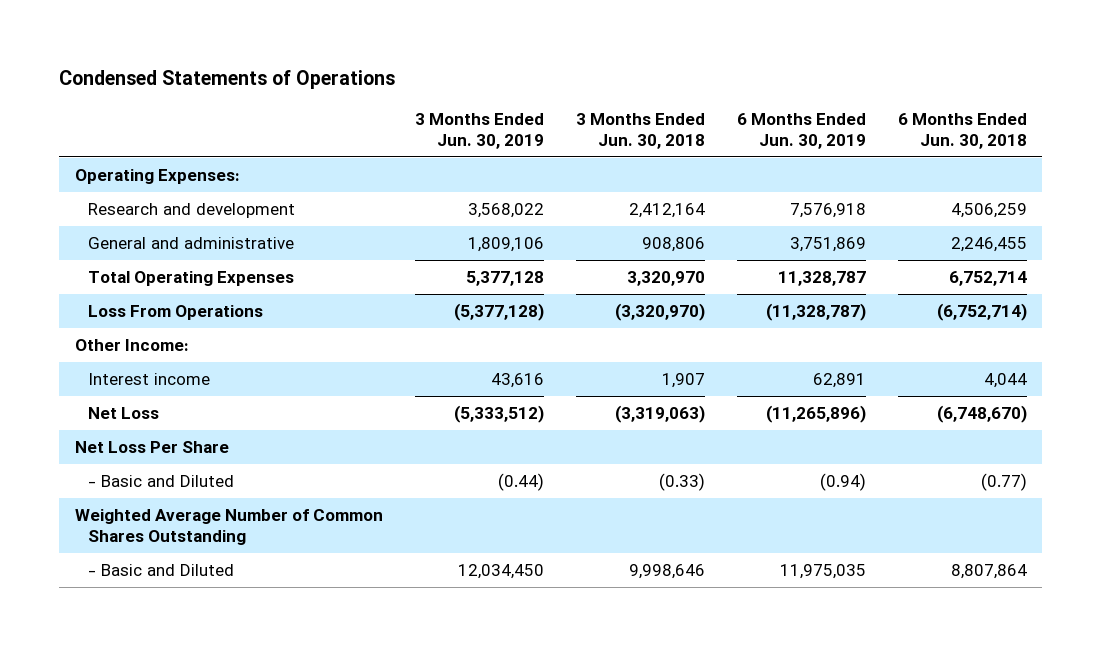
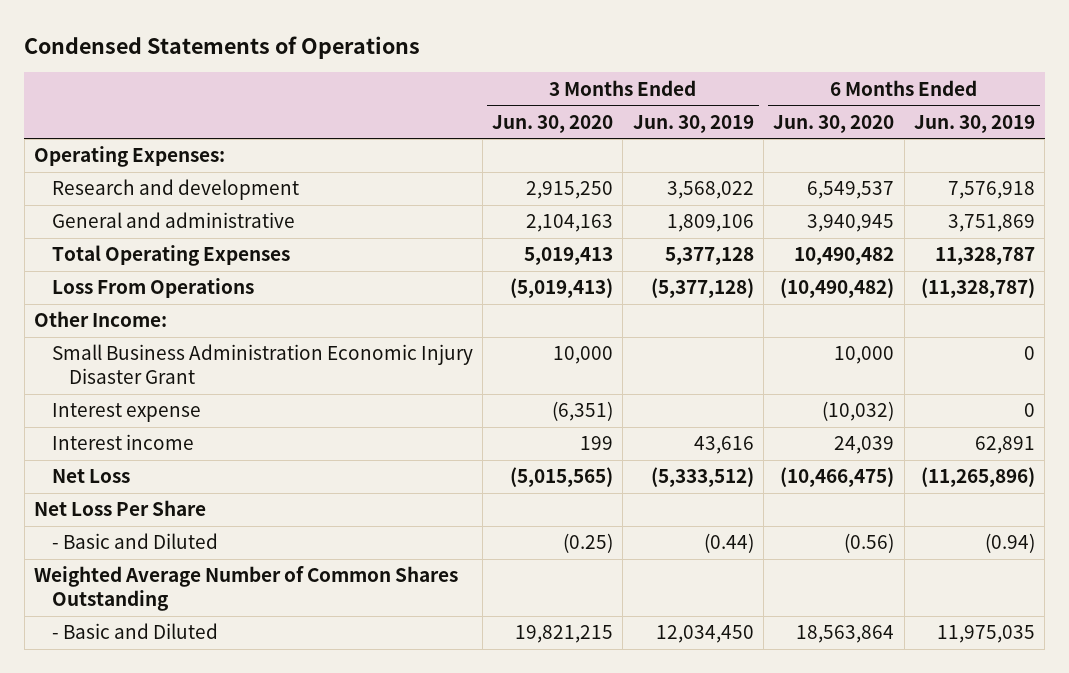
- | 3 Months Ended Jun. 30, 2019 | 3 Months Ended Jun. 30, 2018 | 6 Months Ended Jun. 30, 2019 | 6 Months Ended Jun. 30, 2018
+ | 3 Months Ended Jun. 30, 2020 | 3 Months Ended Jun. 30, 2019 | 6 Months Ended Jun. 30, 2020 | 6 Months Ended Jun. 30, 2019
+ Small Business Administration Economic Injury Disaster Grant | 10,000 | | 10,000 | 0
+ Interest expense | (6,351) | | (10,032) | 0

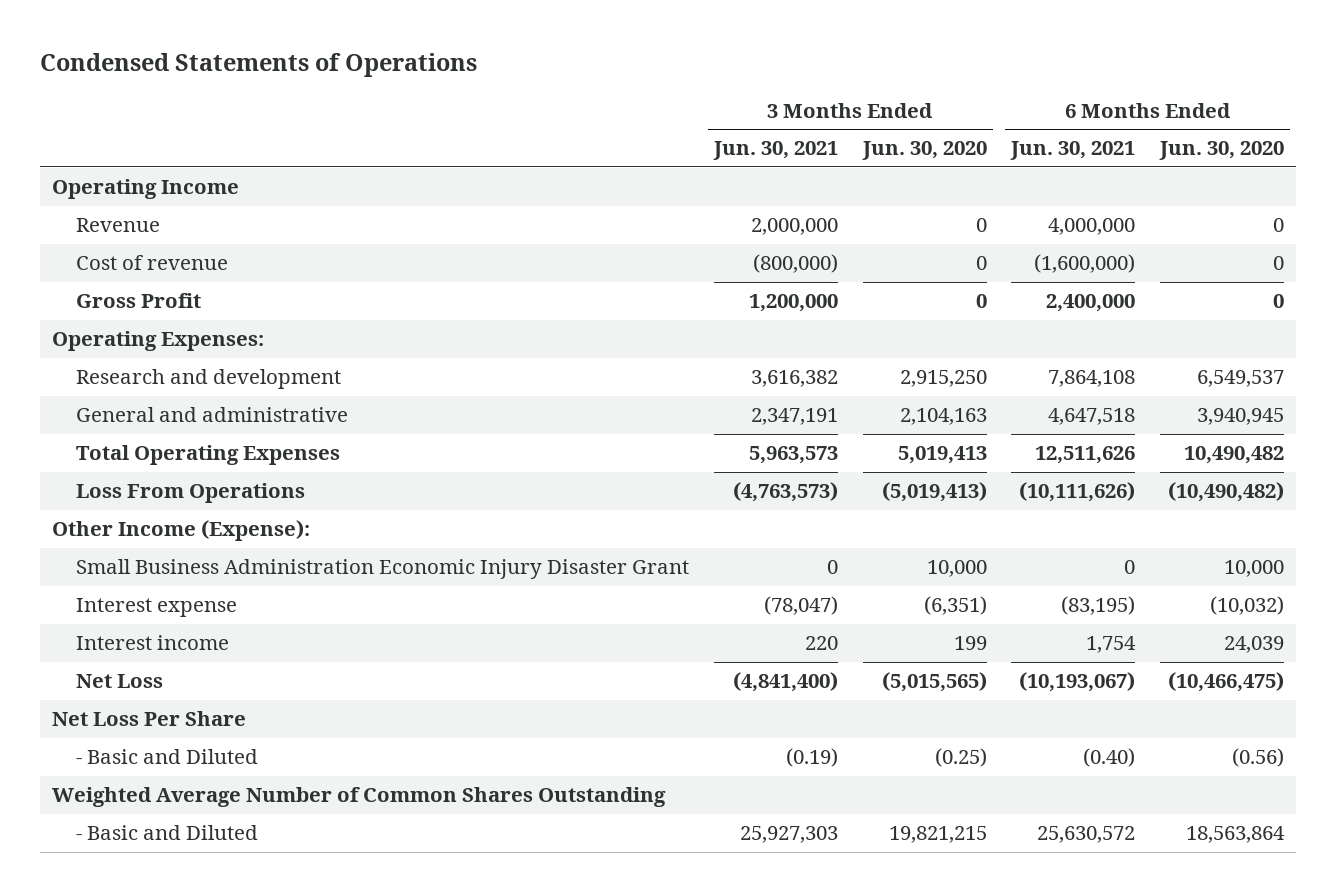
- | 3 Months Ended Jun. 30, 2020 | 3 Months Ended Jun. 30, 2019 | 6 Months Ended Jun. 30, 2020 | 6 Months Ended Jun. 30, 2019
+ | 3 Months Ended Jun. 30, 2021 | 3 Months Ended Jun. 30, 2020 | 6 Months Ended Jun. 30, 2021 | 6 Months Ended Jun. 30, 2020
+ Operating Income
+ Revenue | 2,000,000 | 0 | 4,000,000 | 0
+ Cost of revenue | (800,000) | 0 | (1,600,000) | 0
+ Gross Profit | 1,200,000 | 0 | 2,400,000 | 0
- Other Income:
+ Other Income (Expense):

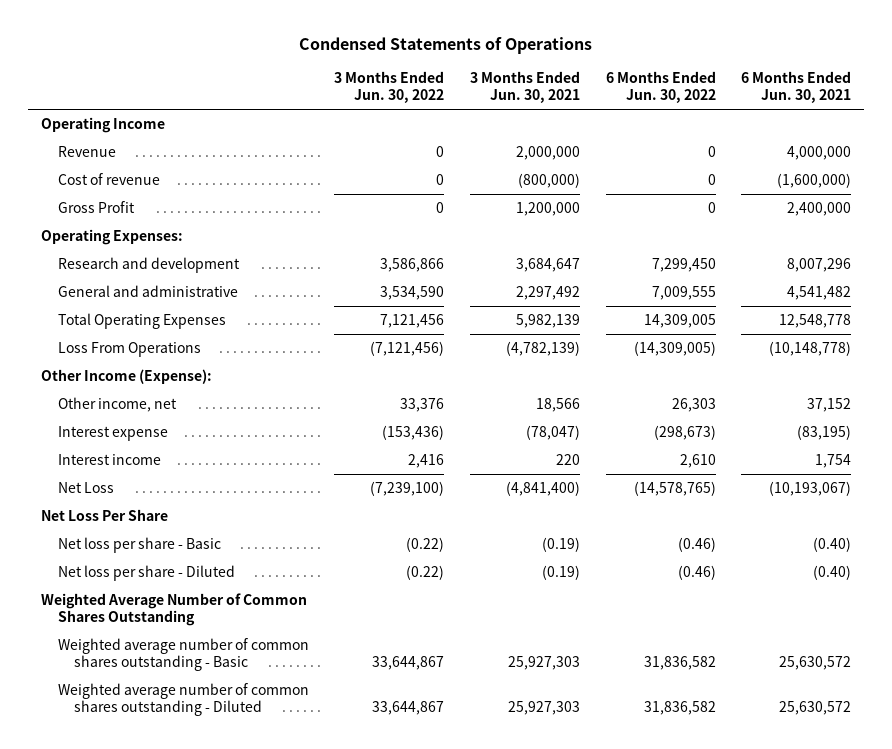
- | 3 Months Ended Jun. 30, 2021 | 3 Months Ended Jun. 30, 2020 | 6 Months Ended Jun. 30, 2021 | 6 Months Ended Jun. 30, 2020
+ | 3 Months Ended Jun. 30, 2022 | 3 Months Ended Jun. 30, 2021 | 6 Months Ended Jun. 30, 2022 | 6 Months Ended Jun. 30, 2021
- Research and development | 3,616,382 | 2,915,250 | 7,864,108 | 6,549,537
- General and administrative | 2,347,191 | 2,104,163 | 4,647,518 | 3,940,945
- Total Operating Expenses | 5,963,573 | 5,019,413 | 12,511,626 | 10,490,482
- Loss From Operations | (4,763,573) | (5,019,413) | (10,111,626) | (10,490,482)
+ Research and development | 3,586,866 | 3,684,647 | 7,299,450 | 8,007,296
+ General and administrative | 3,534,590 | 2,297,492 | 7,009,555 | 4,541,482
+ Total Operating Expenses | 7,121,456 | 5,982,139 | 14,309,005 | 12,548,778
+ Loss From Operations | (7,121,456) | (4,782,139) | (14,309,005) | (10,148,778)
- Small Business Administration Economic Injury Disaster Grant | 0 | 10,000 | 0 | 10,000
+ Other income, net | 33,376 | 18,566 | 26,303 | 37,152
- - Basic and Diluted | (0.19) | (0.25) | (0.40) | (0.56)
+ Net loss per share - Basic | (0.22) | (0.19) | (0.46) | (0.40)
+ Net loss per share - Diluted | (0.22) | (0.19) | (0.46) | (0.40)
- - Basic and Diluted | 25,927,303 | 19,821,215 | 25,630,572 | 18,563,864
+ Weighted average number of common shares outstanding - Basic | 33,644,867 | 25,927,303 | 31,836,582 | 25,630,572
+ Weighted average number of common shares outstanding - Diluted | 33,644,867 | 25,927,303 | 31,836,582 | 25,630,572

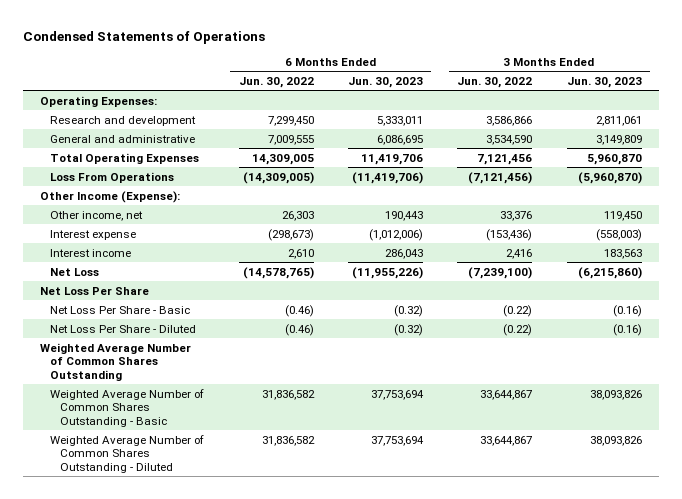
- | 3 Months Ended Jun. 30, 2022 | 3 Months Ended Jun. 30, 2021 | 6 Months Ended Jun. 30, 2022 | 6 Months Ended Jun. 30, 2021
+ | 6 Months Ended Jun. 30, 2022 | 6 Months Ended Jun. 30, 2023 | 3 Months Ended Jun. 30, 2022 | 3 Months Ended Jun. 30, 2023
- Operating Income
- Revenue | 0 | 2,000,000 | 0 | 4,000,000
- Cost of revenue | 0 | (800,000) | 0 | (1,600,000)
- Gross Profit | 0 | 1,200,000 | 0 | 2,400,000
- Net loss per share - Basic | (0.22) | (0.19) | (0.46) | (0.40)
- Net loss per share - Diluted | (0.22) | (0.19) | (0.46) | (0.40)
+ Net Loss Per Share - Basic | (0.46) | (0.32) | (0.22) | (0.16)
+ Net Loss Per Share - Diluted | (0.46) | (0.32) | (0.22) | (0.16)
- Weighted average number of common shares outstanding - Basic | 33,644,867 | 25,927,303 | 31,836,582 | 25,630,572
- Weighted average number of common shares outstanding - Diluted | 33,644,867 | 25,927,303 | 31,836,582 | 25,630,572
+ Weighted Average Number of Common Shares Outstanding - Basic | 31,836,582 | 37,753,694 | 33,644,867 | 38,093,826
+ Weighted Average Number of Common Shares Outstanding - Diluted | 31,836,582 | 37,753,694 | 33,644,867 | 38,093,826

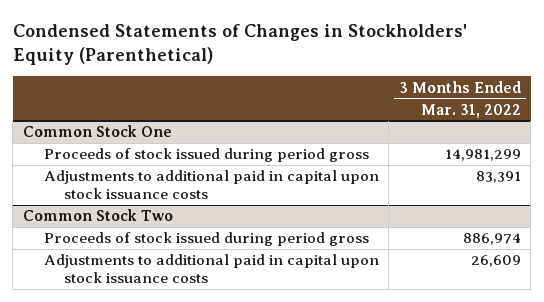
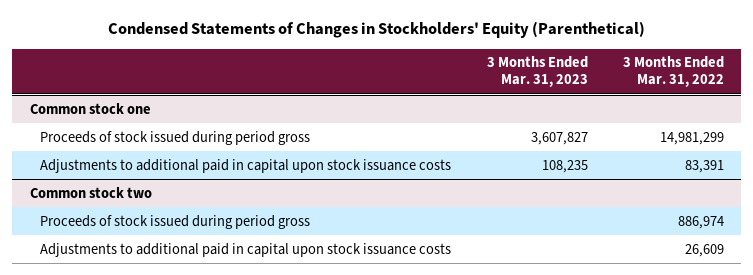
- | 3 Months Ended Mar. 31, 2022
+ | 3 Months Ended Mar. 31, 2023 | 3 Months Ended Mar. 31, 2022
- Common Stock One
+ Common stock one
- Common Stock Two
+ Common stock two

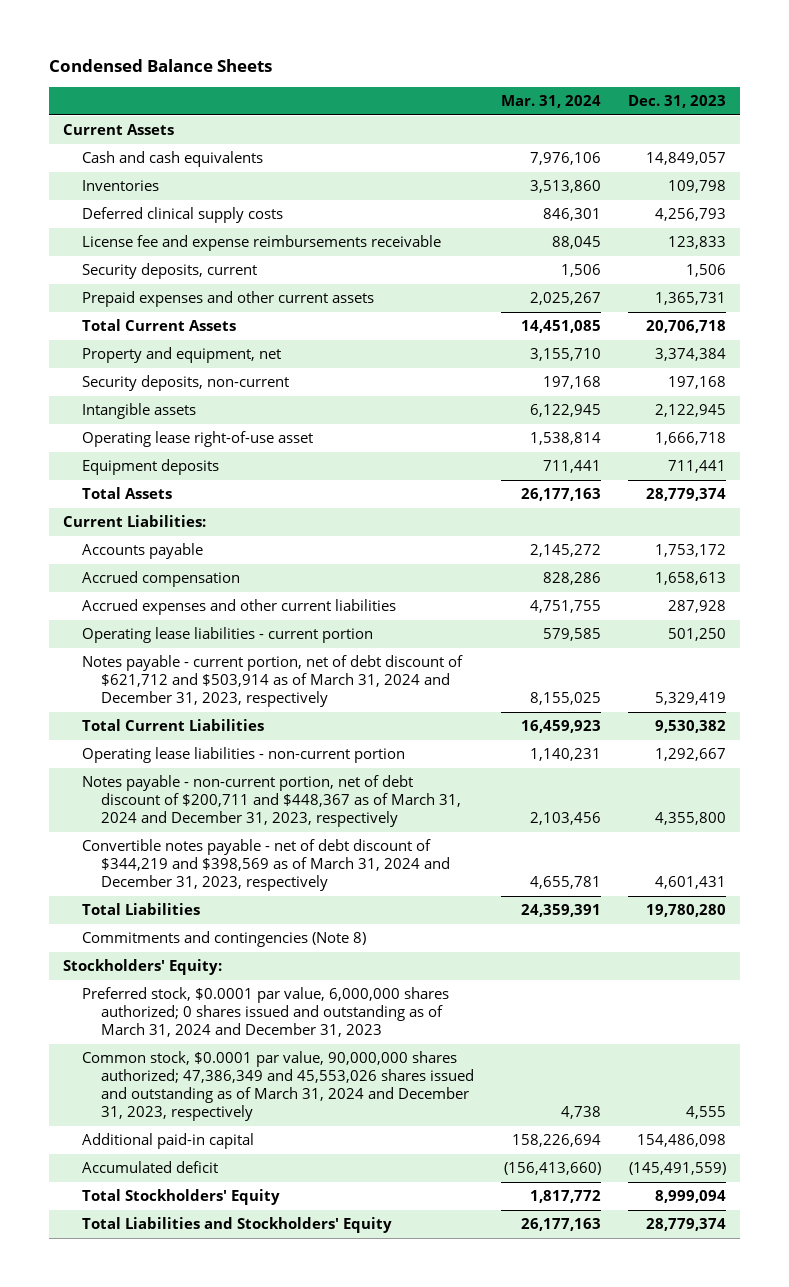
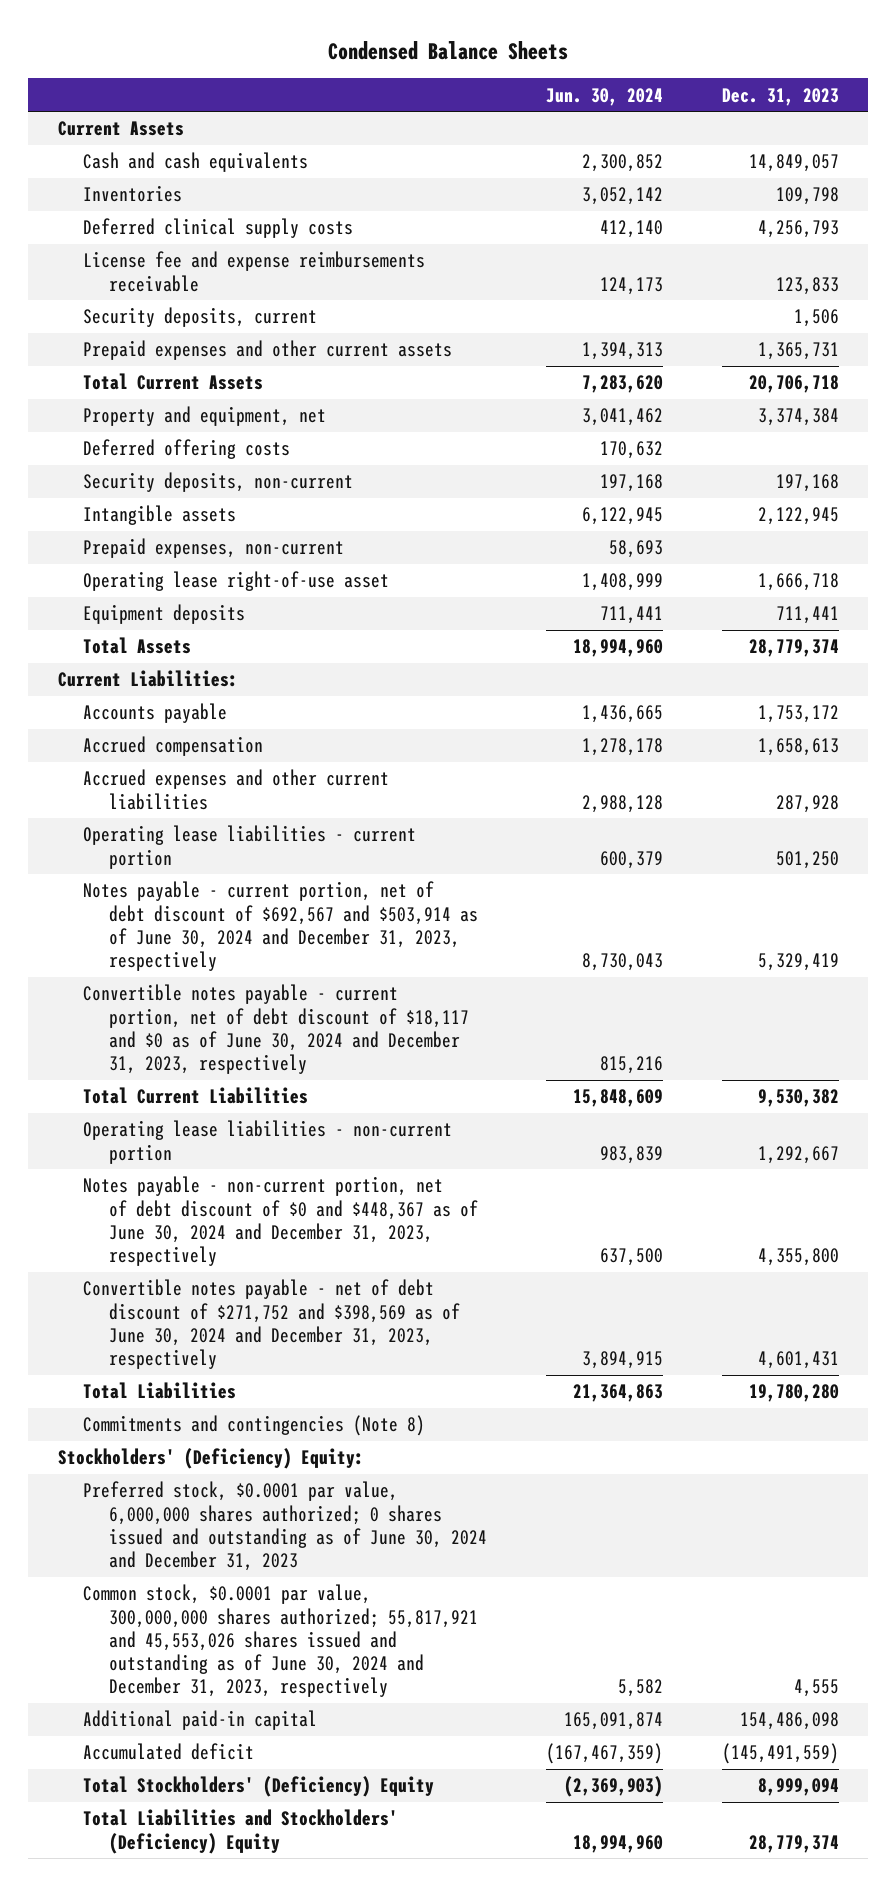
- | Mar. 31, 2024 | Dec. 31, 2023
+ | Jun. 30, 2024 | Dec. 31, 2023
+ Deferred offering costs | 170,632 |
+ Prepaid expenses, non-current | 58,693 |
- Notes payable - current portion, net of debt discount of $621,712 and $503,914 as of March 31, 2024 and December 31, 2023, respectively | 8,155,025 | 5,329,419
+ Notes payable - current portion, net of debt discount of $692,567 and $503,914 as of June 30, 2024 and December 31, 2023, respectively | 8,730,043 | 5,329,419
+ Convertible notes payable - current portion, net of debt discount of $18,117 and $0 as of June 30, 2024 and December 31, 2023, respectively | 815,216 |
- Notes payable - non-current portion, net of debt discount of $200,711 and $448,367 as of March 31, 2024 and December 31, 2023, respectively | 2,103,456 | 4,355,800
- Convertible notes payable - net of debt discount of $344,219 and $398,569 as of March 31, 2024 and December 31, 2023, respectively | 4,655,781 | 4,601,431
+ Notes payable - non-current portion, net of debt discount of $0 and $448,367 as of June 30, 2024 and December 31, 2023, respectively | 637,500 | 4,355,800
+ Convertible notes payable - net of debt discount of $271,752 and $398,569 as of June 30, 2024 and December 31, 2023, respectively | 3,894,915 | 4,601,431
- Stockholders' Equity:
- Preferred stock, $0.0001 par value, 6,000,000 shares authorized; 0 shares issued and outstanding as of March 31, 2024 and December 31, 2023
- Common stock, $0.0001 par value, 90,000,000 shares authorized; 47,386,349 and 45,553,026 shares issued and outstanding as of March 31, 2024 and December 31, 2023, respectively | 4,738 | 4,555
+ Stockholders' (Deficiency) Equity:
+ Preferred stock, $0.0001 par value, 6,000,000 shares authorized; 0 shares issued and outstanding as of June 30, 2024 and December 31, 2023
+ Common stock, $0.0001 par value, 300,000,000 shares authorized; 55,817,921 and 45,553,026 shares issued and outstanding as of June 30, 2024 and December 31, 2023, respectively | 5,582 | 4,555
- Total Stockholders' Equity | 1,817,772 | 8,999,094
- Total Liabilities and Stockholders' Equity | 26,177,163 | 28,779,374
+ Total Stockholders' (Deficiency) Equity | (2,369,903) | 8,999,094
+ Total Liabilities and Stockholders' (Deficiency) Equity | 18,994,960 | 28,779,374

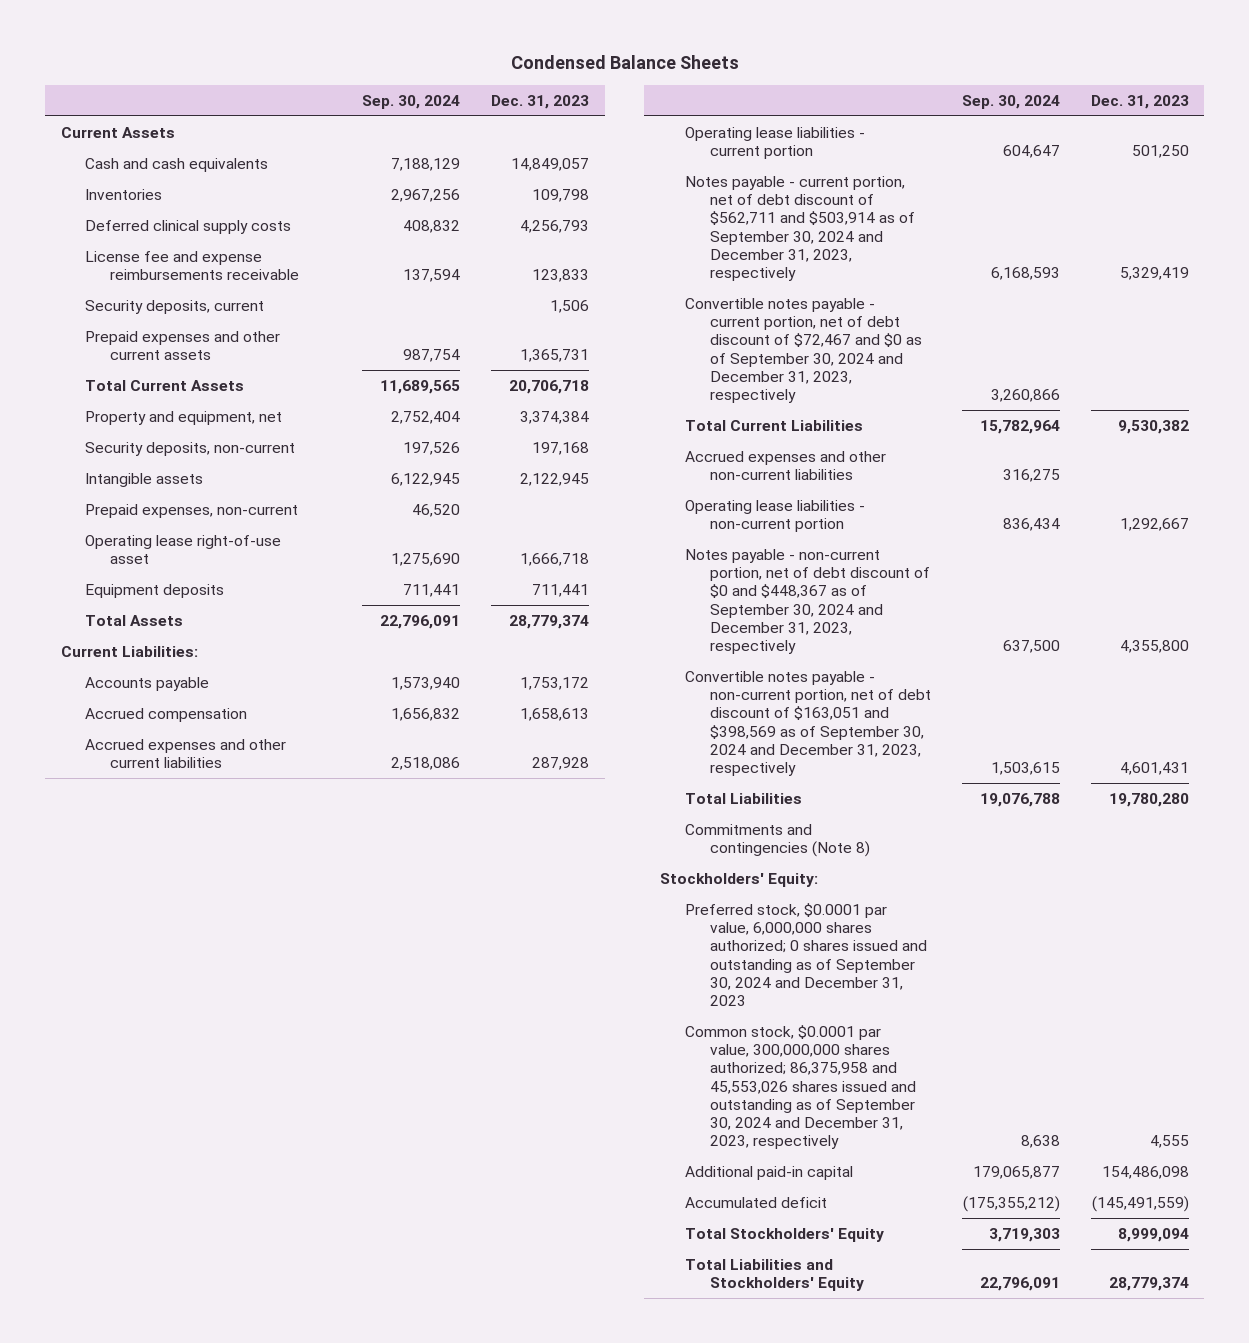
- | Jun. 30, 2024 | Dec. 31, 2023
+ | Sep. 30, 2024 | Dec. 31, 2023
- Deferred offering costs | 170,632 |
- Notes payable - current portion, net of debt discount of $692,567 and $503,914 as of June 30, 2024 and December 31, 2023, respectively | 8,730,043 | 5,329,419
- Convertible notes payable - current portion, net of debt discount of $18,117 and $0 as of June 30, 2024 and December 31, 2023, respectively | 815,216 |
+ Notes payable - current portion, net of debt discount of $562,711 and $503,914 as of September 30, 2024 and December 31, 2023, respectively | 6,168,593 | 5,329,419
+ Convertible notes payable - current portion, net of debt discount of $72,467 and $0 as of September 30, 2024 and December 31, 2023, respectively | 3,260,866 |
+ Accrued expenses and other non-current liabilities | 316,275 |
- Notes payable - non-current portion, net of debt discount of $0 and $448,367 as of June 30, 2024 and December 31, 2023, respectively | 637,500 | 4,355,800
- Convertible notes payable - net of debt discount of $271,752 and $398,569 as of June 30, 2024 and December 31, 2023, respectively | 3,894,915 | 4,601,431
+ Notes payable - non-current portion, net of debt discount of $0 and $448,367 as of September 30, 2024 and December 31, 2023, respectively | 637,500 | 4,355,800
+ Convertible notes payable - non-current portion, net of debt discount of $163,051 and $398,569 as of September 30, 2024 and December 31, 2023, respectively | 1,503,615 | 4,601,431
- Stockholders' (Deficiency) Equity:
- Preferred stock, $0.0001 par value, 6,000,000 shares authorized; 0 shares issued and outstanding as of June 30, 2024 and December 31, 2023
- Common stock, $0.0001 par value, 300,000,000 shares authorized; 55,817,921 and 45,553,026 shares issued and outstanding as of June 30, 2024 and December 31, 2023, respectively | 5,582 | 4,555
+ Stockholders' Equity:
+ Preferred stock, $0.0001 par value, 6,000,000 shares authorized; 0 shares issued and outstanding as of September 30, 2024 and December 31, 2023
+ Common stock, $0.0001 par value, 300,000,000 shares authorized; 86,375,958 and 45,553,026 shares issued and outstanding as of September 30, 2024 and December 31, 2023, respectively | 8,638 | 4,555
- Total Stockholders' (Deficiency) Equity | (2,369,903) | 8,999,094
- Total Liabilities and Stockholders' (Deficiency) Equity | 18,994,960 | 28,779,374
+ Total Stockholders' Equity | 3,719,303 | 8,999,094
+ Total Liabilities and Stockholders' Equity | 22,796,091 | 28,779,374

